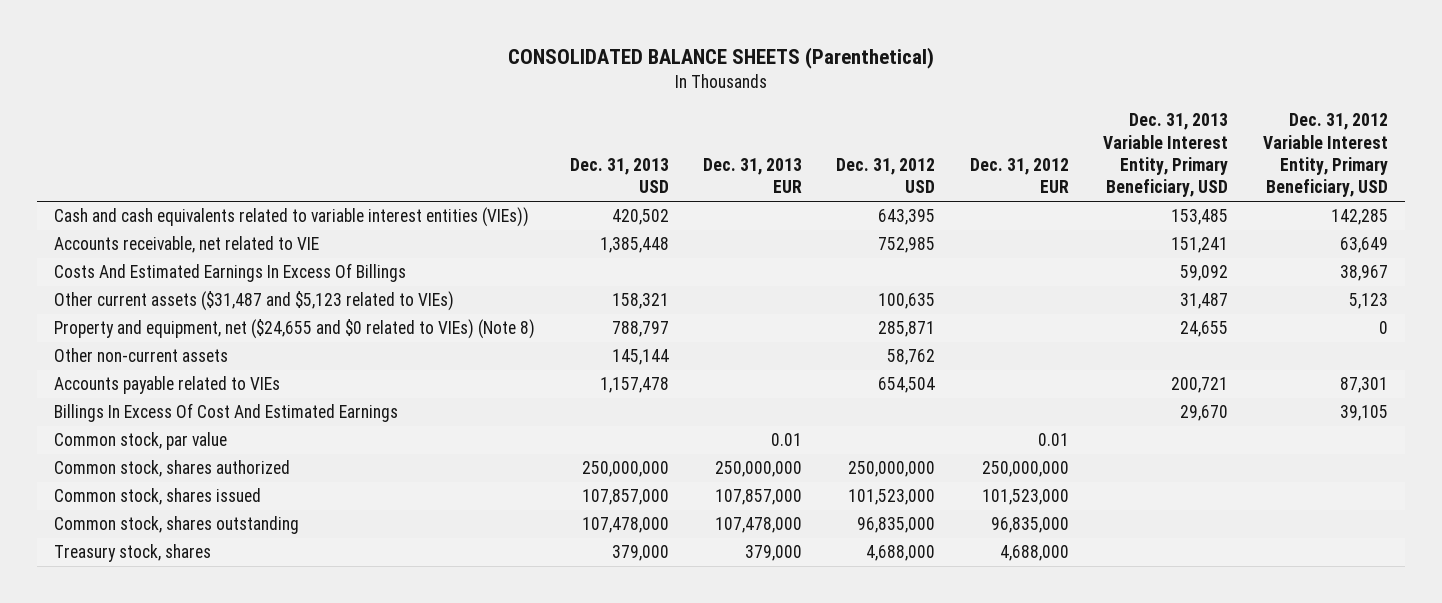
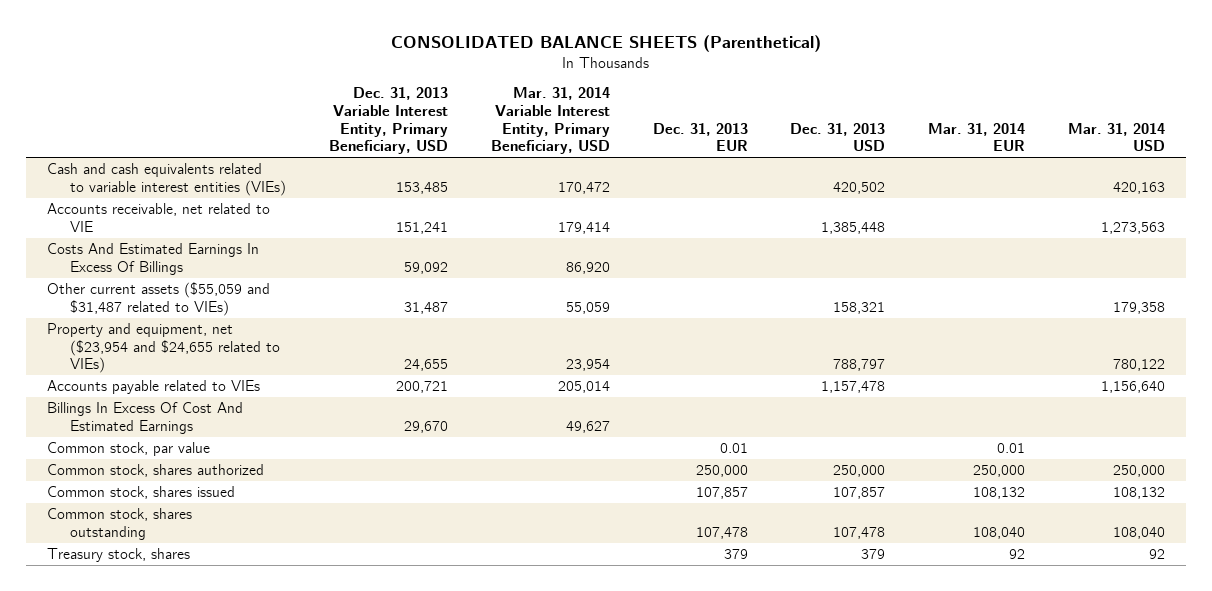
- | Dec. 31, 2013 USD | Dec. 31, 2013 EUR | Dec. 31, 2012 USD | Dec. 31, 2012 EUR | Dec. 31, 2013 Variable Interest Entity, Primary Beneficiary, USD | Dec. 31, 2012 Variable Interest Entity, Primary Beneficiary, USD
+ | Dec. 31, 2013 Variable Interest Entity, Primary Beneficiary, USD | Mar. 31, 2014 Variable Interest Entity, Primary Beneficiary, USD | Dec. 31, 2013 EUR | Dec. 31, 2013 USD | Mar. 31, 2014 EUR | Mar. 31, 2014 USD
- Cash and cash equivalents related to variable interest entities (VIEs)) | 420,502 | | 643,395 | | 153,485 | 142,285
+ Cash and cash equivalents related to variable interest entities (VIEs) | 153,485 | 170,472 | | 420,502 | | 420,163
- Other current assets ($31,487 and $5,123 related to VIEs) | 158,321 | | 100,635 | | 31,487 | 5,123
- Property and equipment, net ($24,655 and $0 related to VIEs) (Note 8) | 788,797 | | 285,871 | | 24,655 | 0
- Other non-current assets | 145,144 | | 58,762 | | |
+ Other current assets ($55,059 and $31,487 related to VIEs) | 31,487 | 55,059 | | 158,321 | | 179,358
+ Property and equipment, net ($23,954 and $24,655 related to VIEs) | 24,655 | 23,954 | | 788,797 | | 780,122
- Common stock, shares authorized | 250,000,000 | 250,000,000 | 250,000,000 | 250,000,000 | |
- Common stock, shares issued | 107,857,000 | 107,857,000 | 101,523,000 | 101,523,000 | |
- Common stock, shares outstanding | 107,478,000 | 107,478,000 | 96,835,000 | 96,835,000 | |
- Treasury stock, shares | 379,000 | 379,000 | 4,688,000 | 4,688,000 | |
+ Common stock, shares authorized | | | 250,000 | 250,000 | 250,000 | 250,000
+ Common stock, shares issued | | | 107,857 | 107,857 | 108,132 | 108,132
+ Common stock, shares outstanding | | | 107,478 | 107,478 | 108,040 | 108,040
+ Treasury stock, shares | | | 379 | 379 | 92 | 92

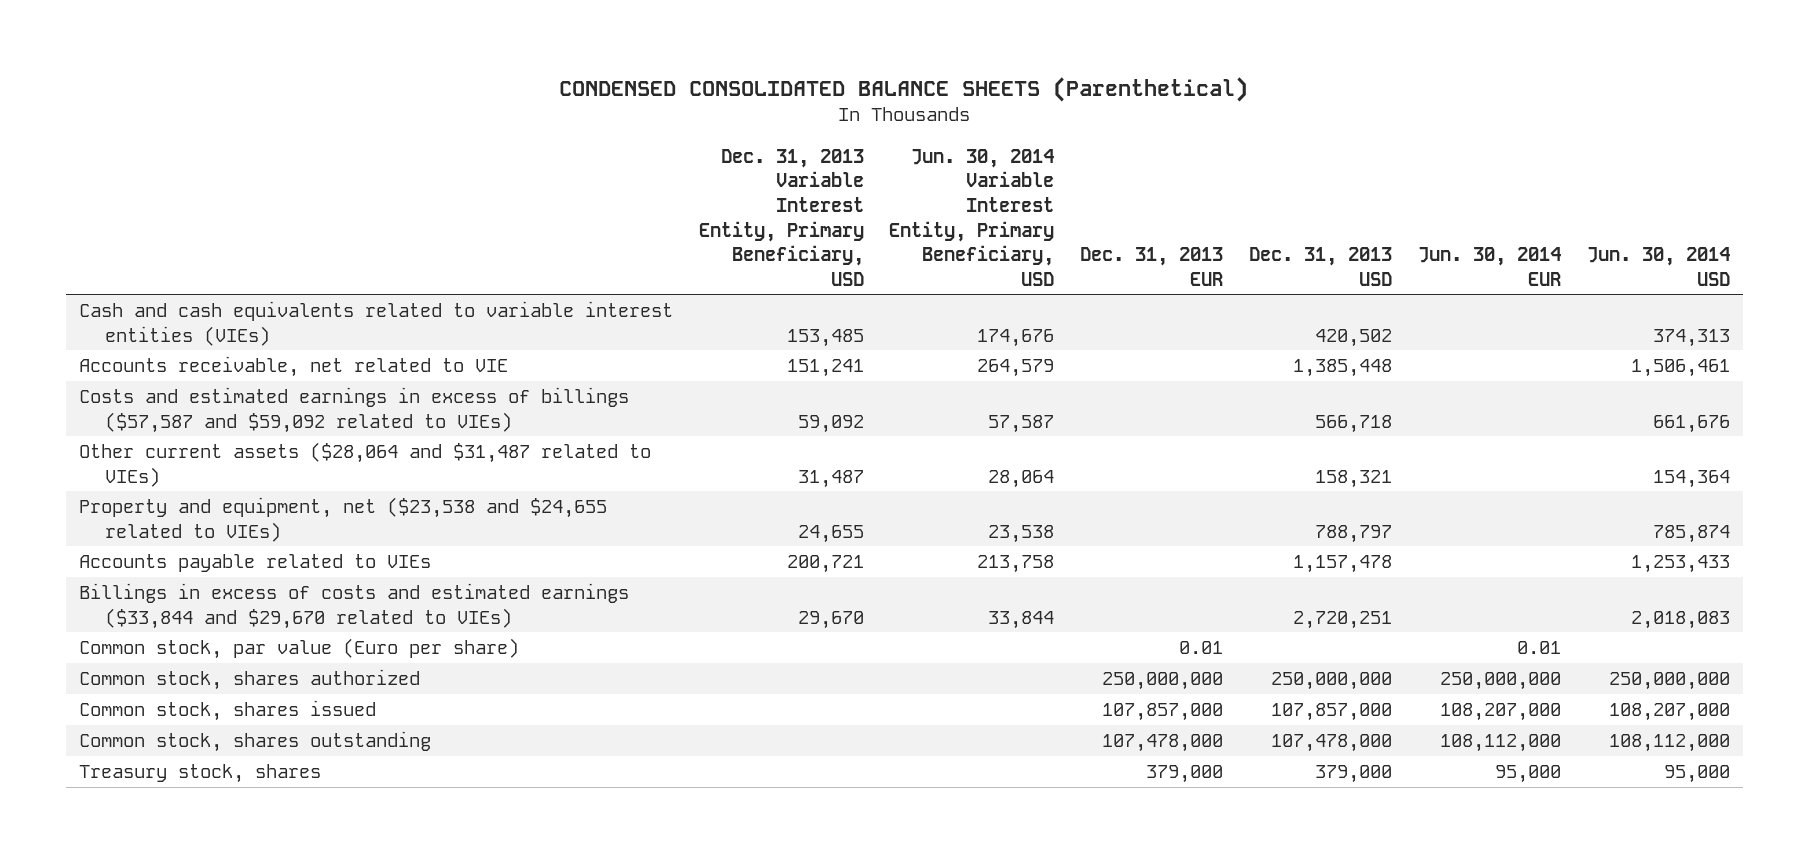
- CONSOLIDATED BALANCE SHEETS (Parenthetical)
+ CONDENSED CONSOLIDATED BALANCE SHEETS (Parenthetical)
- | Dec. 31, 2013 Variable Interest Entity, Primary Beneficiary, USD | Mar. 31, 2014 Variable Interest Entity, Primary Beneficiary, USD | Dec. 31, 2013 EUR | Dec. 31, 2013 USD | Mar. 31, 2014 EUR | Mar. 31, 2014 USD
+ | Dec. 31, 2013 Variable Interest Entity, Primary Beneficiary, USD | Jun. 30, 2014 Variable Interest Entity, Primary Beneficiary, USD | Dec. 31, 2013 EUR | Dec. 31, 2013 USD | Jun. 30, 2014 EUR | Jun. 30, 2014 USD
- Costs And Estimated Earnings In Excess Of Billings | 59,092 | 86,920 | | | |
- Other current assets ($55,059 and $31,487 related to VIEs) | 31,487 | 55,059 | | 158,321 | | 179,358
- Property and equipment, net ($23,954 and $24,655 related to VIEs) | 24,655 | 23,954 | | 788,797 | | 780,122
+ Costs and estimated earnings in excess of billings ($57,587 and $59,092 related to VIEs) | 59,092 | 57,587 | | 566,718 | | 661,676
+ Other current assets ($28,064 and $31,487 related to VIEs) | 31,487 | 28,064 | | 158,321 | | 154,364
+ Property and equipment, net ($23,538 and $24,655 related to VIEs) | 24,655 | 23,538 | | 788,797 | | 785,874
- Billings In Excess Of Cost And Estimated Earnings | 29,670 | 49,627 | | | |
- Common stock, par value | | | 0.01 | | 0.01 |
- Common stock, shares authorized | | | 250,000 | 250,000 | 250,000 | 250,000
- Common stock, shares issued | | | 107,857 | 107,857 | 108,132 | 108,132
- Common stock, shares outstanding | | | 107,478 | 107,478 | 108,040 | 108,040
- Treasury stock, shares | | | 379 | 379 | 92 | 92
+ Billings in excess of costs and estimated earnings ($33,844 and $29,670 related to VIEs) | 29,670 | 33,844 | | 2,720,251 | | 2,018,083
+ Common stock, par value (Euro per share) | | | 0.01 | | 0.01 |
+ Common stock, shares authorized | | | 250,000,000 | 250,000,000 | 250,000,000 | 250,000,000
+ Common stock, shares issued | | | 107,857,000 | 107,857,000 | 108,207,000 | 108,207,000
+ Common stock, shares outstanding | | | 107,478,000 | 107,478,000 | 108,112,000 | 108,112,000
+ Treasury stock, shares | | | 379,000 | 379,000 | 95,000 | 95,000

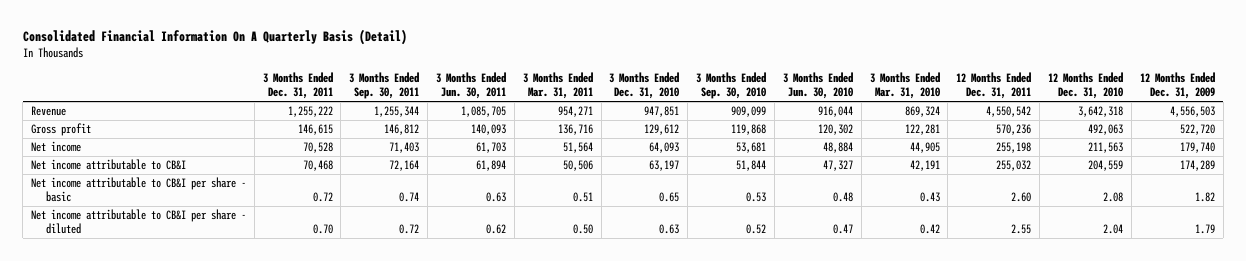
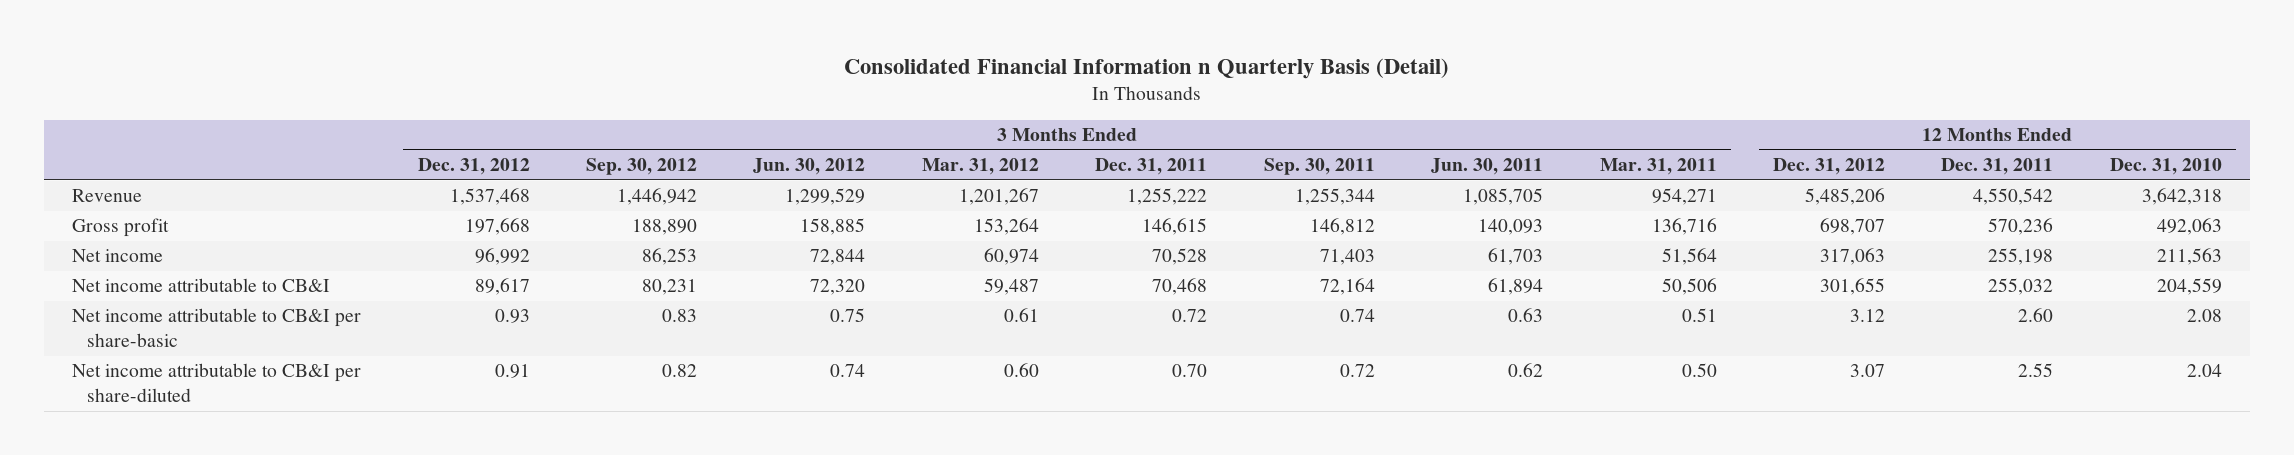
- Consolidated Financial Information On A Quarterly Basis (Detail)
+ Consolidated Financial Information n Quarterly Basis (Detail)
- | 3 Months Ended Dec. 31, 2011 | 3 Months Ended Sep. 30, 2011 | 3 Months Ended Jun. 30, 2011 | 3 Months Ended Mar. 31, 2011 | 3 Months Ended Dec. 31, 2010 | 3 Months Ended Sep. 30, 2010 | 3 Months Ended Jun. 30, 2010 | 3 Months Ended Mar. 31, 2010 | 12 Months Ended Dec. 31, 2011 | 12 Months Ended Dec. 31, 2010 | 12 Months Ended Dec. 31, 2009
+ | 3 Months Ended Dec. 31, 2012 | 3 Months Ended Sep. 30, 2012 | 3 Months Ended Jun. 30, 2012 | 3 Months Ended Mar. 31, 2012 | 3 Months Ended Dec. 31, 2011 | 3 Months Ended Sep. 30, 2011 | 3 Months Ended Jun. 30, 2011 | 3 Months Ended Mar. 31, 2011 | 12 Months Ended Dec. 31, 2012 | 12 Months Ended Dec. 31, 2011 | 12 Months Ended Dec. 31, 2010
- Net income attributable to CB&I per share - basic | 0.72 | 0.74 | 0.63 | 0.51 | 0.65 | 0.53 | 0.48 | 0.43 | 2.60 | 2.08 | 1.82
- Net income attributable to CB&I per share - diluted | 0.70 | 0.72 | 0.62 | 0.50 | 0.63 | 0.52 | 0.47 | 0.42 | 2.55 | 2.04 | 1.79
+ Net income attributable to CB&I per share-basic | 0.93 | 0.83 | 0.75 | 0.61 | 0.72 | 0.74 | 0.63 | 0.51 | 3.12 | 2.60 | 2.08
+ Net income attributable to CB&I per share-diluted | 0.91 | 0.82 | 0.74 | 0.60 | 0.70 | 0.72 | 0.62 | 0.50 | 3.07 | 2.55 | 2.04

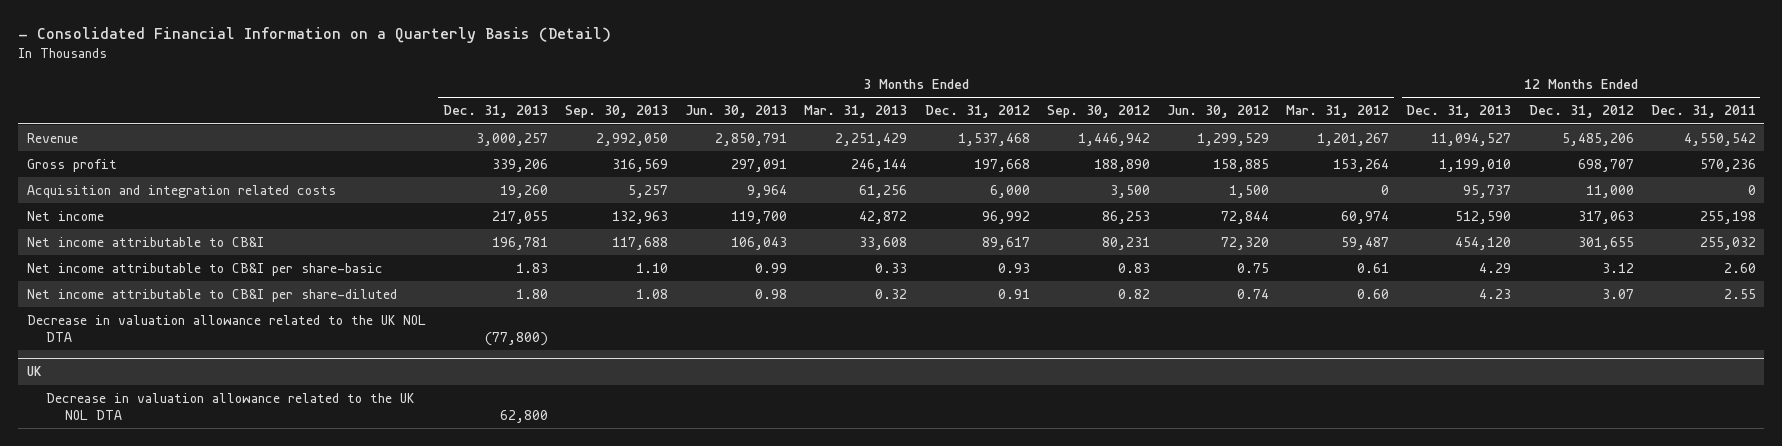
- Consolidated Financial Information n Quarterly Basis (Detail)
+ - Consolidated Financial Information on a Quarterly Basis (Detail)
- | 3 Months Ended Dec. 31, 2012 | 3 Months Ended Sep. 30, 2012 | 3 Months Ended Jun. 30, 2012 | 3 Months Ended Mar. 31, 2012 | 3 Months Ended Dec. 31, 2011 | 3 Months Ended Sep. 30, 2011 | 3 Months Ended Jun. 30, 2011 | 3 Months Ended Mar. 31, 2011 | 12 Months Ended Dec. 31, 2012 | 12 Months Ended Dec. 31, 2011 | 12 Months Ended Dec. 31, 2010
+ | 3 Months Ended Dec. 31, 2013 | 3 Months Ended Sep. 30, 2013 | 3 Months Ended Jun. 30, 2013 | 3 Months Ended Mar. 31, 2013 | 3 Months Ended Dec. 31, 2012 | 3 Months Ended Sep. 30, 2012 | 3 Months Ended Jun. 30, 2012 | 3 Months Ended Mar. 31, 2012 | 12 Months Ended Dec. 31, 2013 | 12 Months Ended Dec. 31, 2012 | 12 Months Ended Dec. 31, 2011
+ Acquisition and integration related costs | 19,260 | 5,257 | 9,964 | 61,256 | 6,000 | 3,500 | 1,500 | 0 | 95,737 | 11,000 | 0
+ Decrease in valuation allowance related to the UK NOL DTA | (77,800) | | | | | | | | | |
+ UK
+ Decrease in valuation allowance related to the UK NOL DTA | 62,800 | | | | | | | | | |

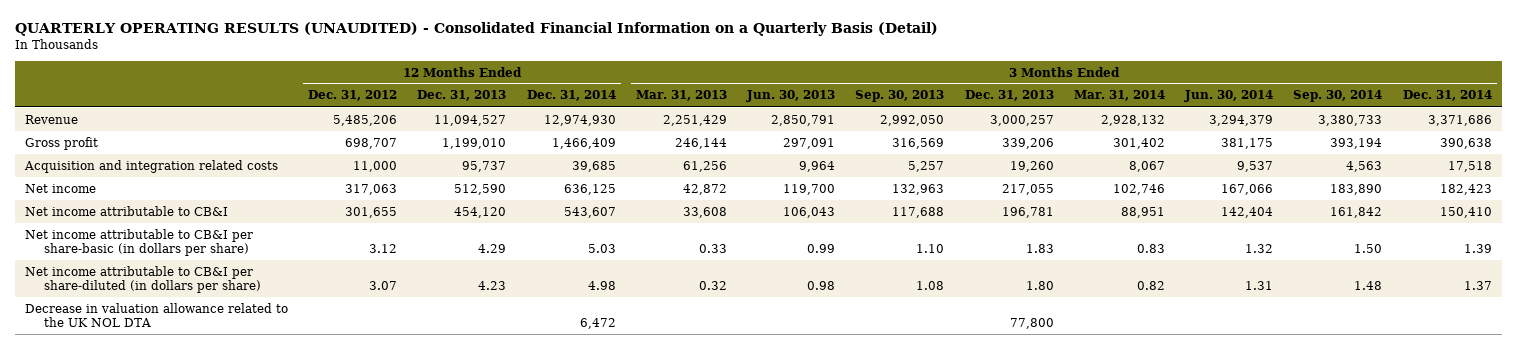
- - Consolidated Financial Information on a Quarterly Basis (Detail)
+ QUARTERLY OPERATING RESULTS (UNAUDITED) - Consolidated Financial Information on a Quarterly Basis (Detail)
- | 3 Months Ended Dec. 31, 2013 | 3 Months Ended Sep. 30, 2013 | 3 Months Ended Jun. 30, 2013 | 3 Months Ended Mar. 31, 2013 | 3 Months Ended Dec. 31, 2012 | 3 Months Ended Sep. 30, 2012 | 3 Months Ended Jun. 30, 2012 | 3 Months Ended Mar. 31, 2012 | 12 Months Ended Dec. 31, 2013 | 12 Months Ended Dec. 31, 2012 | 12 Months Ended Dec. 31, 2011
+ | 12 Months Ended Dec. 31, 2012 | 12 Months Ended Dec. 31, 2013 | 12 Months Ended Dec. 31, 2014 | 3 Months Ended Mar. 31, 2013 | 3 Months Ended Jun. 30, 2013 | 3 Months Ended Sep. 30, 2013 | 3 Months Ended Dec. 31, 2013 | 3 Months Ended Mar. 31, 2014 | 3 Months Ended Jun. 30, 2014 | 3 Months Ended Sep. 30, 2014 | 3 Months Ended Dec. 31, 2014
- Net income attributable to CB&I per share-basic | 1.83 | 1.10 | 0.99 | 0.33 | 0.93 | 0.83 | 0.75 | 0.61 | 4.29 | 3.12 | 2.60
- Net income attributable to CB&I per share-diluted | 1.80 | 1.08 | 0.98 | 0.32 | 0.91 | 0.82 | 0.74 | 0.60 | 4.23 | 3.07 | 2.55
- Decrease in valuation allowance related to the UK NOL DTA | (77,800) | | | | | | | | | |
- UK
- Decrease in valuation allowance related to the UK NOL DTA | 62,800 | | | | | | | | | |
+ Net income attributable to CB&I per share-basic (in dollars per share) | 3.12 | 4.29 | 5.03 | 0.33 | 0.99 | 1.10 | 1.83 | 0.83 | 1.32 | 1.50 | 1.39
+ Net income attributable to CB&I per share-diluted (in dollars per share) | 3.07 | 4.23 | 4.98 | 0.32 | 0.98 | 1.08 | 1.80 | 0.82 | 1.31 | 1.48 | 1.37
+ Decrease in valuation allowance related to the UK NOL DTA | | | 6,472 | | | | 77,800 | | | |

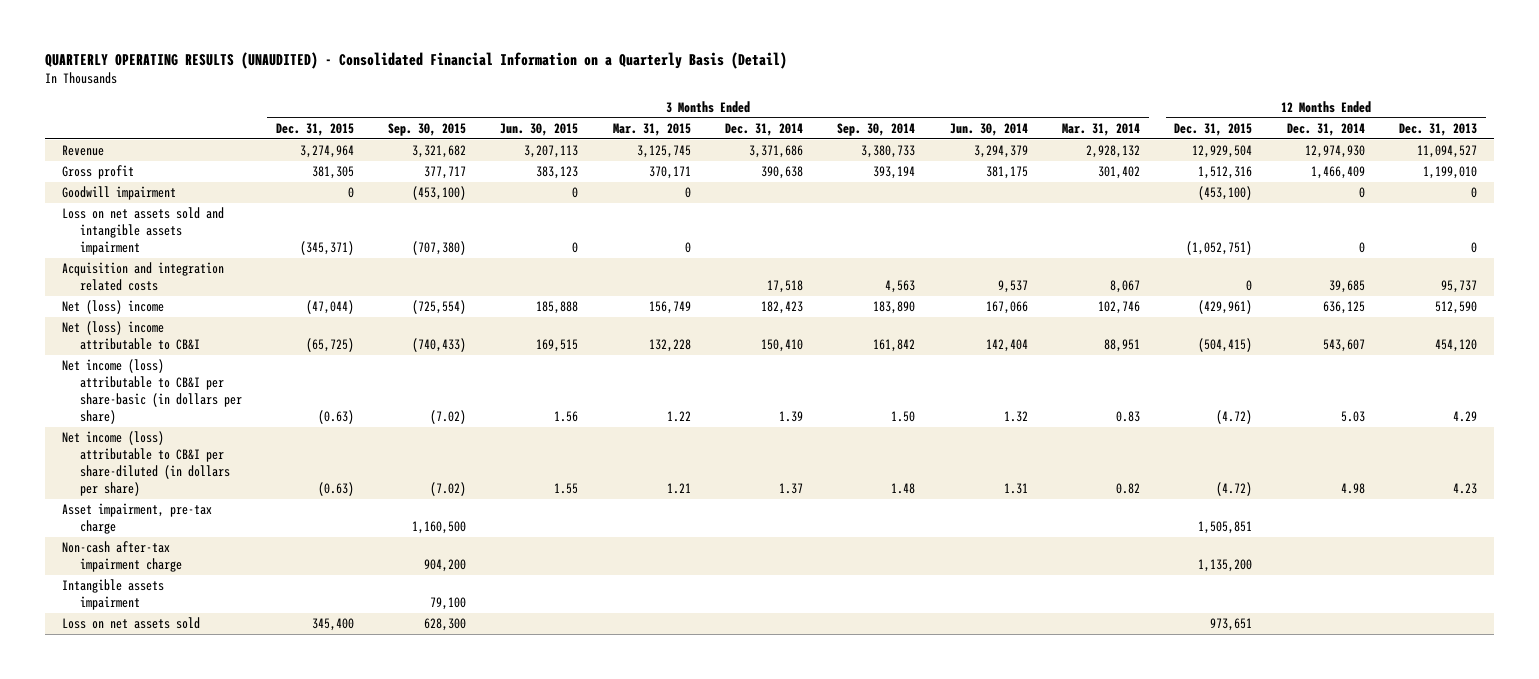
- | 12 Months Ended Dec. 31, 2012 | 12 Months Ended Dec. 31, 2013 | 12 Months Ended Dec. 31, 2014 | 3 Months Ended Mar. 31, 2013 | 3 Months Ended Jun. 30, 2013 | 3 Months Ended Sep. 30, 2013 | 3 Months Ended Dec. 31, 2013 | 3 Months Ended Mar. 31, 2014 | 3 Months Ended Jun. 30, 2014 | 3 Months Ended Sep. 30, 2014 | 3 Months Ended Dec. 31, 2014
+ | 3 Months Ended Dec. 31, 2015 | 3 Months Ended Sep. 30, 2015 | 3 Months Ended Jun. 30, 2015 | 3 Months Ended Mar. 31, 2015 | 3 Months Ended Dec. 31, 2014 | 3 Months Ended Sep. 30, 2014 | 3 Months Ended Jun. 30, 2014 | 3 Months Ended Mar. 31, 2014 | 12 Months Ended Dec. 31, 2015 | 12 Months Ended Dec. 31, 2014 | 12 Months Ended Dec. 31, 2013
+ Goodwill impairment | 0 | (453,100) | 0 | 0 | | | | | (453,100) | 0 | 0
+ Loss on net assets sold and intangible assets impairment | (345,371) | (707,380) | 0 | 0 | | | | | (1,052,751) | 0 | 0
- Net income | 317,063 | 512,590 | 636,125 | 42,872 | 119,700 | 132,963 | 217,055 | 102,746 | 167,066 | 183,890 | 182,423
- Net income attributable to CB&I | 301,655 | 454,120 | 543,607 | 33,608 | 106,043 | 117,688 | 196,781 | 88,951 | 142,404 | 161,842 | 150,410
- Net income attributable to CB&I per share-basic (in dollars per share) | 3.12 | 4.29 | 5.03 | 0.33 | 0.99 | 1.10 | 1.83 | 0.83 | 1.32 | 1.50 | 1.39
- Net income attributable to CB&I per share-diluted (in dollars per share) | 3.07 | 4.23 | 4.98 | 0.32 | 0.98 | 1.08 | 1.80 | 0.82 | 1.31 | 1.48 | 1.37
- Decrease in valuation allowance related to the UK NOL DTA | | | 6,472 | | | | 77,800 | | | |
+ Net (loss) income | (47,044) | (725,554) | 185,888 | 156,749 | 182,423 | 183,890 | 167,066 | 102,746 | (429,961) | 636,125 | 512,590
+ Net (loss) income attributable to CB&I | (65,725) | (740,433) | 169,515 | 132,228 | 150,410 | 161,842 | 142,404 | 88,951 | (504,415) | 543,607 | 454,120
+ Net income (loss) attributable to CB&I per share-basic (in dollars per share) | (0.63) | (7.02) | 1.56 | 1.22 | 1.39 | 1.50 | 1.32 | 0.83 | (4.72) | 5.03 | 4.29
+ Net income (loss) attributable to CB&I per share-diluted (in dollars per share) | (0.63) | (7.02) | 1.55 | 1.21 | 1.37 | 1.48 | 1.31 | 0.82 | (4.72) | 4.98 | 4.23
+ Asset impairment, pre-tax charge | | 1,160,500 | | | | | | | 1,505,851 | |
+ Non-cash after-tax impairment charge | | 904,200 | | | | | | | 1,135,200 | |
+ Intangible assets impairment | | 79,100 | | | | | | | | |
+ Loss on net assets sold | 345,400 | 628,300 | | | | | | | 973,651 | |

